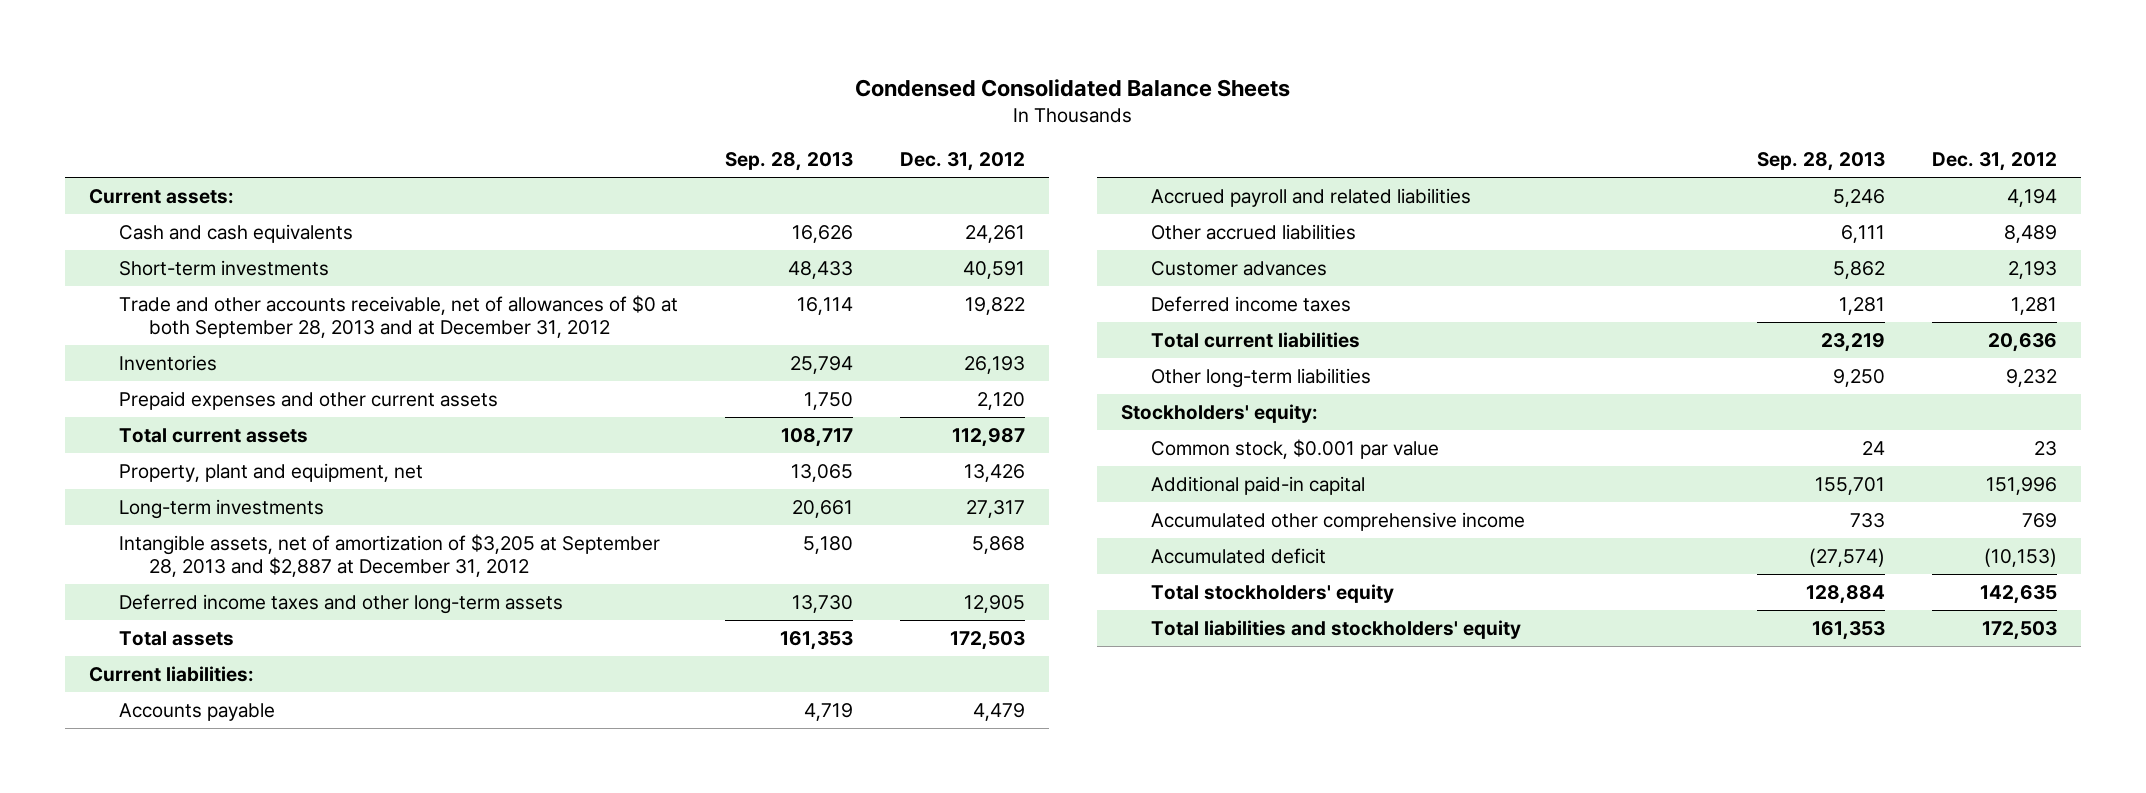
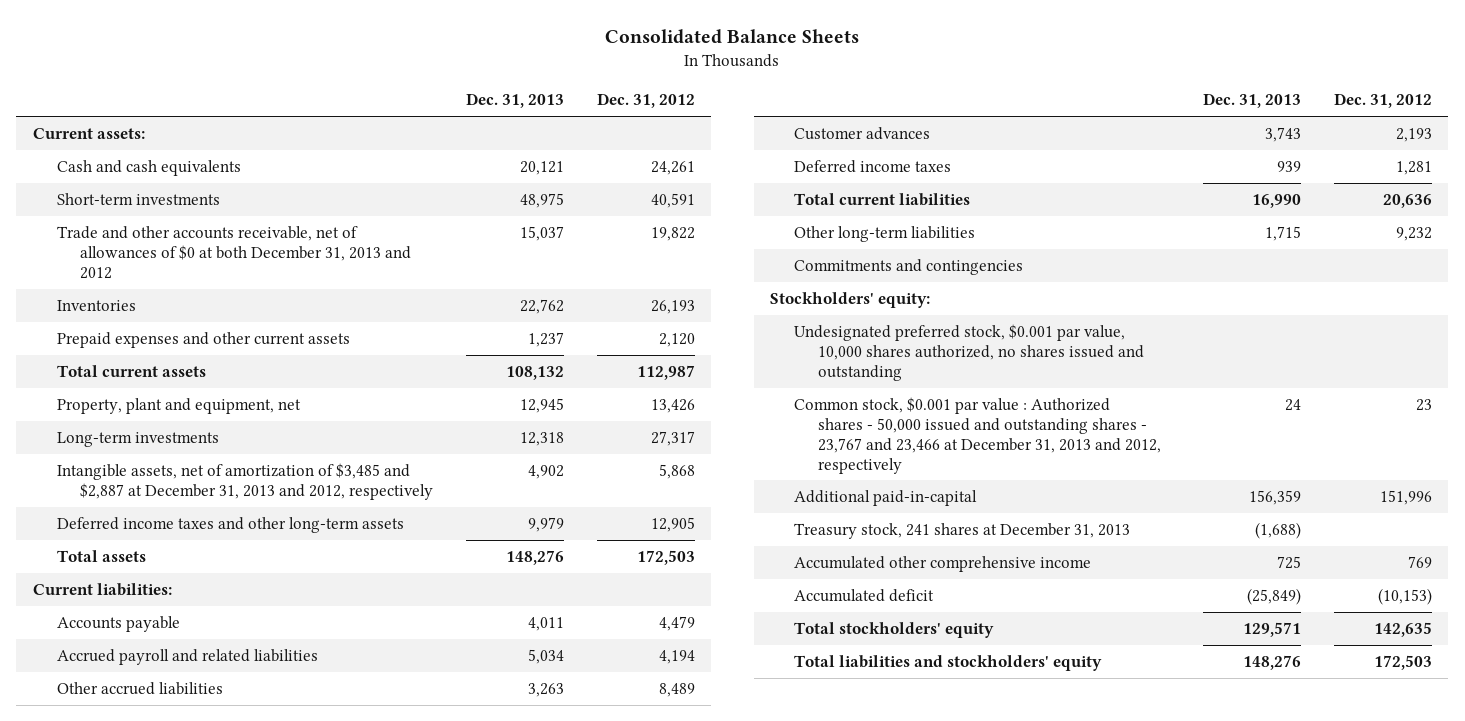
- Condensed Consolidated Balance Sheets
+ Consolidated Balance Sheets
- | Sep. 28, 2013 | Dec. 31, 2012
+ | Dec. 31, 2013 | Dec. 31, 2012
- Trade and other accounts receivable, net of allowances of $0 at both September 28, 2013 and at December 31, 2012 | 16,114 | 19,822
+ Trade and other accounts receivable, net of allowances of $0 at both December 31, 2013 and 2012 | 15,037 | 19,822
- Intangible assets, net of amortization of $3,205 at September 28, 2013 and $2,887 at December 31, 2012 | 5,180 | 5,868
+ Intangible assets, net of amortization of $3,485 and $2,887 at December 31, 2013 and 2012, respectively | 4,902 | 5,868
+ Commitments and contingencies
- Common stock, $0.001 par value | 24 | 23
- Additional paid-in capital | 155,701 | 151,996
+ Undesignated preferred stock, $0.001 par value, 10,000 shares authorized, no shares issued and outstanding
+ Common stock, $0.001 par value : Authorized shares - 50,000 issued and outstanding shares - 23,767 and 23,466 at December 31, 2013 and 2012, respectively | 24 | 23
+ Additional paid-in-capital | 156,359 | 151,996
+ Treasury stock, 241 shares at December 31, 2013 | (1,688) |

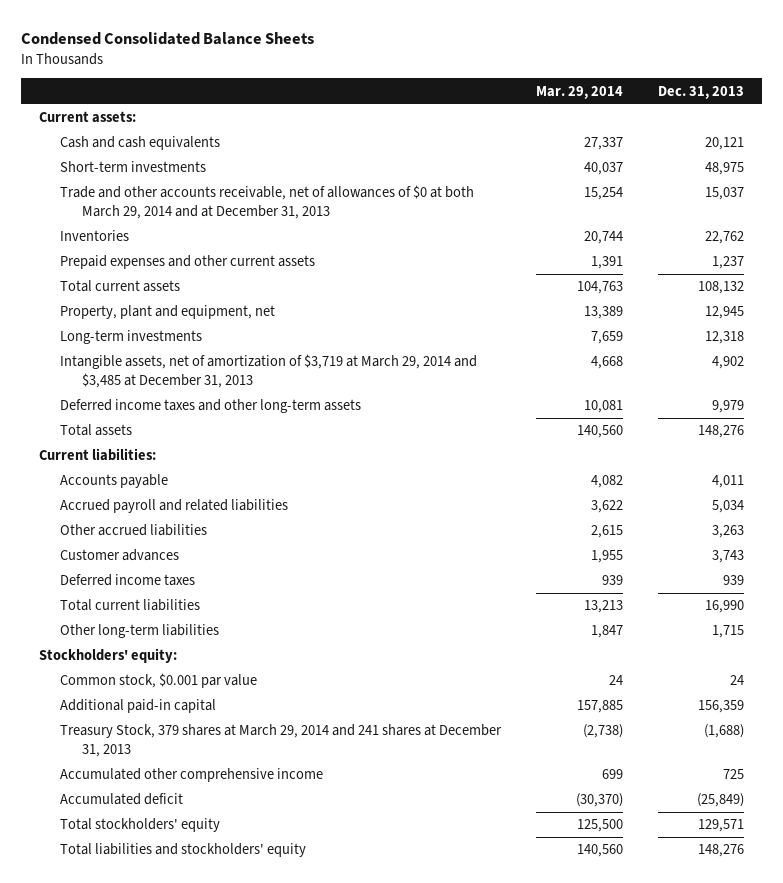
- Consolidated Balance Sheets
+ Condensed Consolidated Balance Sheets
- | Dec. 31, 2013 | Dec. 31, 2012
+ | Mar. 29, 2014 | Dec. 31, 2013
- Trade and other accounts receivable, net of allowances of $0 at both December 31, 2013 and 2012 | 15,037 | 19,822
+ Trade and other accounts receivable, net of allowances of $0 at both March 29, 2014 and at December 31, 2013 | 15,254 | 15,037
- Intangible assets, net of amortization of $3,485 and $2,887 at December 31, 2013 and 2012, respectively | 4,902 | 5,868
+ Intangible assets, net of amortization of $3,719 at March 29, 2014 and $3,485 at December 31, 2013 | 4,668 | 4,902
- Commitments and contingencies
- Undesignated preferred stock, $0.001 par value, 10,000 shares authorized, no shares issued and outstanding
- Common stock, $0.001 par value : Authorized shares - 50,000 issued and outstanding shares - 23,767 and 23,466 at December 31, 2013 and 2012, respectively | 24 | 23
- Additional paid-in-capital | 156,359 | 151,996
- Treasury stock, 241 shares at December 31, 2013 | (1,688) |
+ Common stock, $0.001 par value | 24 | 24
+ Additional paid-in capital | 157,885 | 156,359
+ Treasury Stock, 379 shares at March 29, 2014 and 241 shares at December 31, 2013 | (2,738) | (1,688)

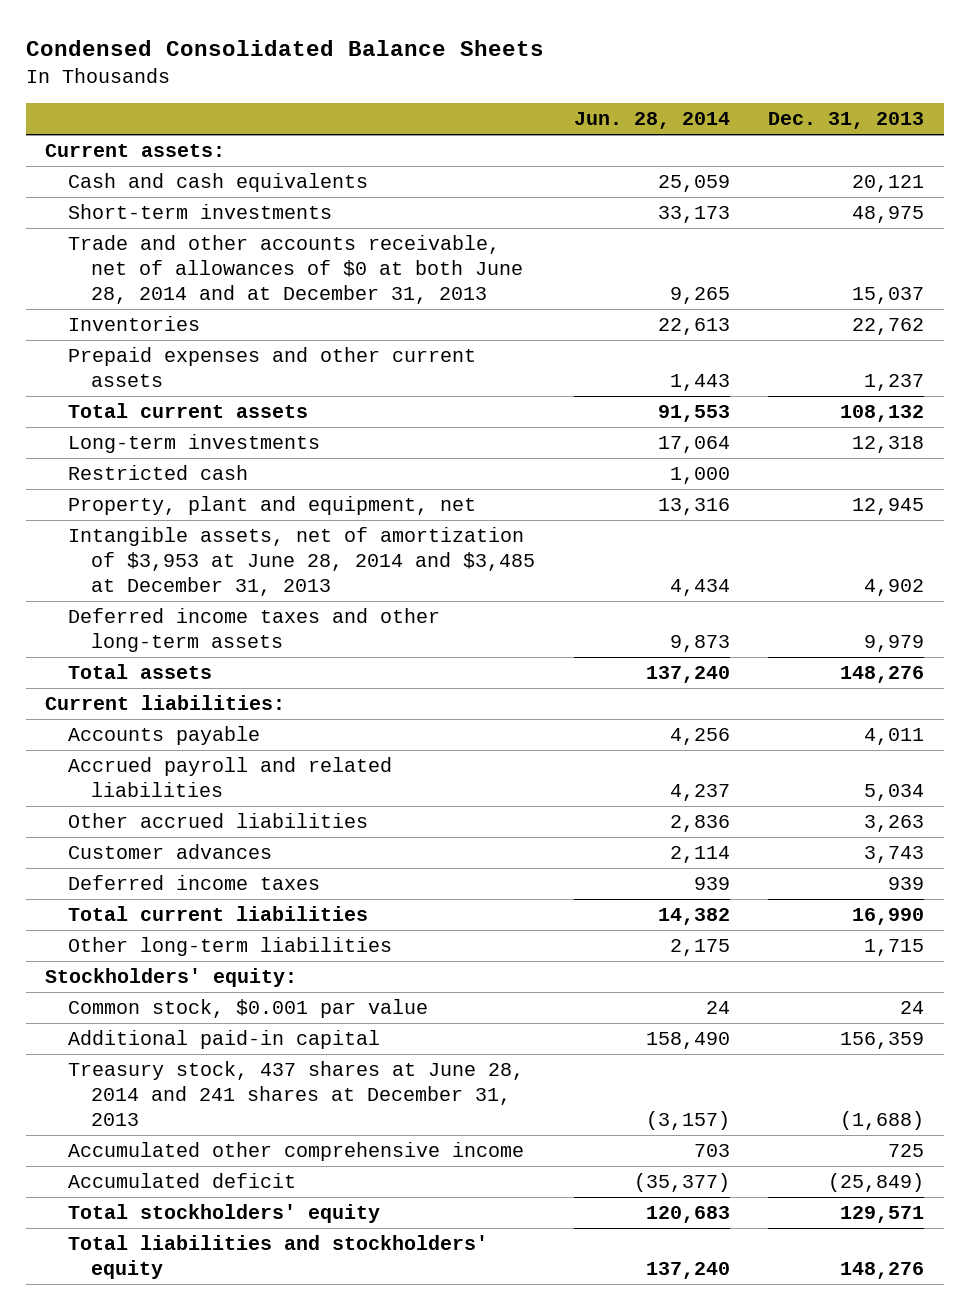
- | Mar. 29, 2014 | Dec. 31, 2013
+ | Jun. 28, 2014 | Dec. 31, 2013
- Trade and other accounts receivable, net of allowances of $0 at both March 29, 2014 and at December 31, 2013 | 15,254 | 15,037
+ Trade and other accounts receivable, net of allowances of $0 at both June 28, 2014 and at December 31, 2013 | 9,265 | 15,037
- Intangible assets, net of amortization of $3,719 at March 29, 2014 and $3,485 at December 31, 2013 | 4,668 | 4,902
+ Restricted cash | 1,000 |
moved down: Property, plant and equipment, net | 13,316 | 12,945
+ Intangible assets, net of amortization of $3,953 at June 28, 2014 and $3,485 at December 31, 2013 | 4,434 | 4,902
- Treasury Stock, 379 shares at March 29, 2014 and 241 shares at December 31, 2013 | (2,738) | (1,688)
+ Treasury stock, 437 shares at June 28, 2014 and 241 shares at December 31, 2013 | (3,157) | (1,688)

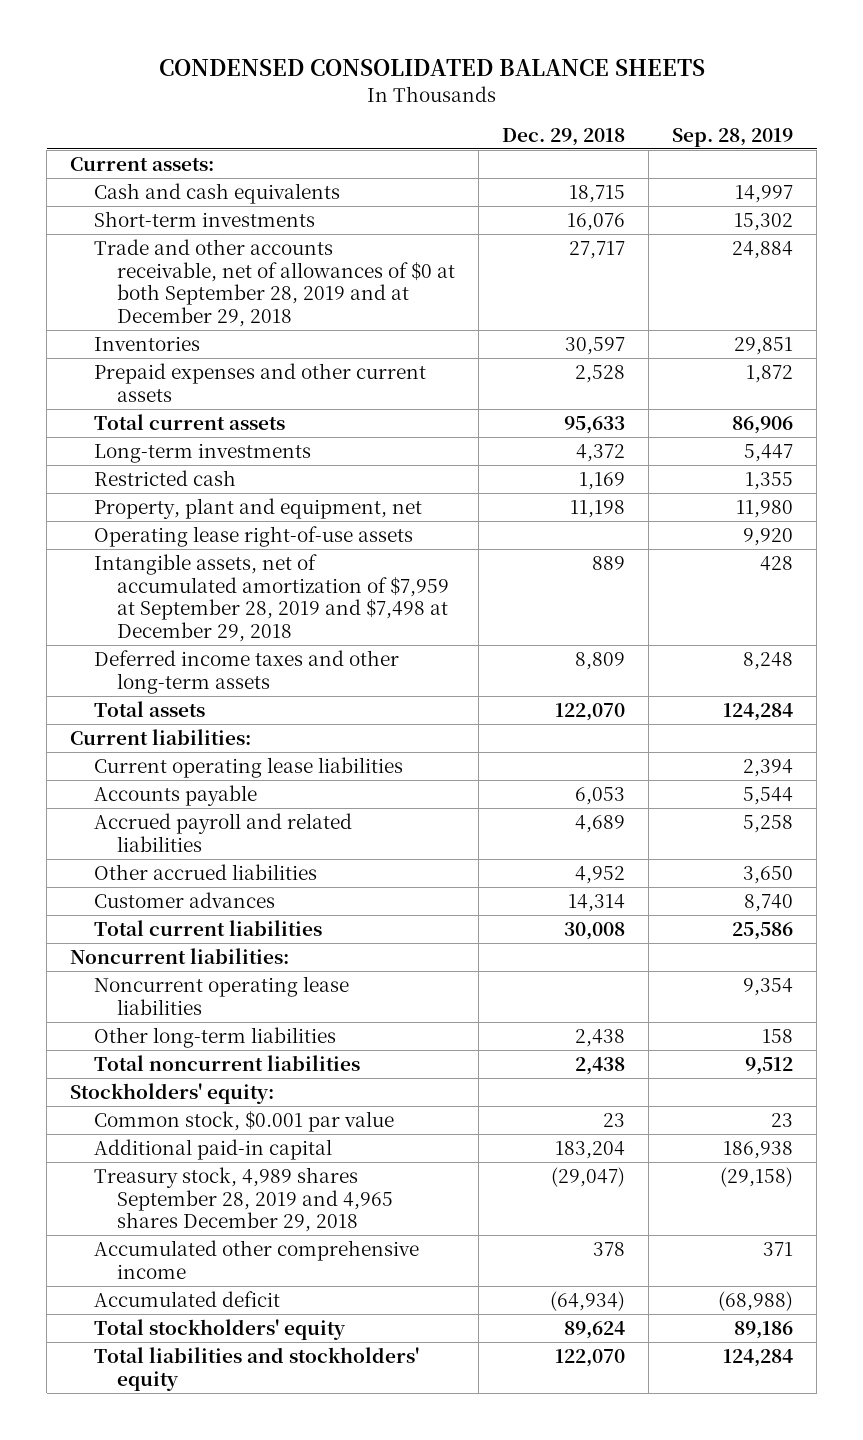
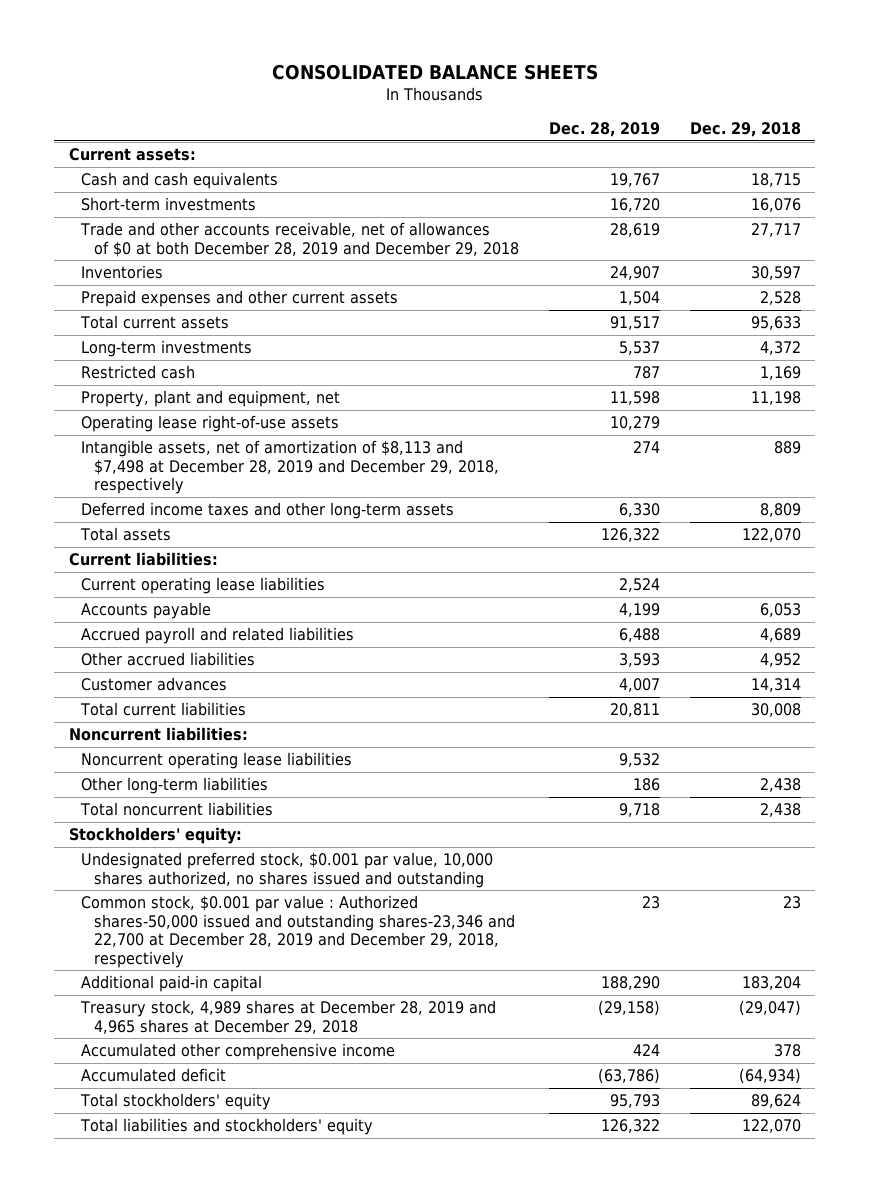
- CONDENSED CONSOLIDATED BALANCE SHEETS
+ CONSOLIDATED BALANCE SHEETS
- | Dec. 29, 2018 | Sep. 28, 2019
+ | Dec. 28, 2019 | Dec. 29, 2018
- Trade and other accounts receivable, net of allowances of $0 at both September 28, 2019 and at December 29, 2018 | 27,717 | 24,884
+ Trade and other accounts receivable, net of allowances of $0 at both December 28, 2019 and December 29, 2018 | 28,619 | 27,717
- Intangible assets, net of accumulated amortization of $7,959 at September 28, 2019 and $7,498 at December 29, 2018 | 889 | 428
+ Intangible assets, net of amortization of $8,113 and $7,498 at December 28, 2019 and December 29, 2018, respectively | 274 | 889
- Common stock, $0.001 par value | 23 | 23
+ Undesignated preferred stock, $0.001 par value, 10,000 shares authorized, no shares issued and outstanding
+ Common stock, $0.001 par value : Authorized shares-50,000 issued and outstanding shares-23,346 and 22,700 at December 28, 2019 and December 29, 2018, respectively | 23 | 23
- Treasury stock, 4,989 shares September 28, 2019 and 4,965 shares December 29, 2018 | (29,047) | (29,158)
+ Treasury stock, 4,989 shares at December 28, 2019 and 4,965 shares at December 29, 2018 | (29,158) | (29,047)

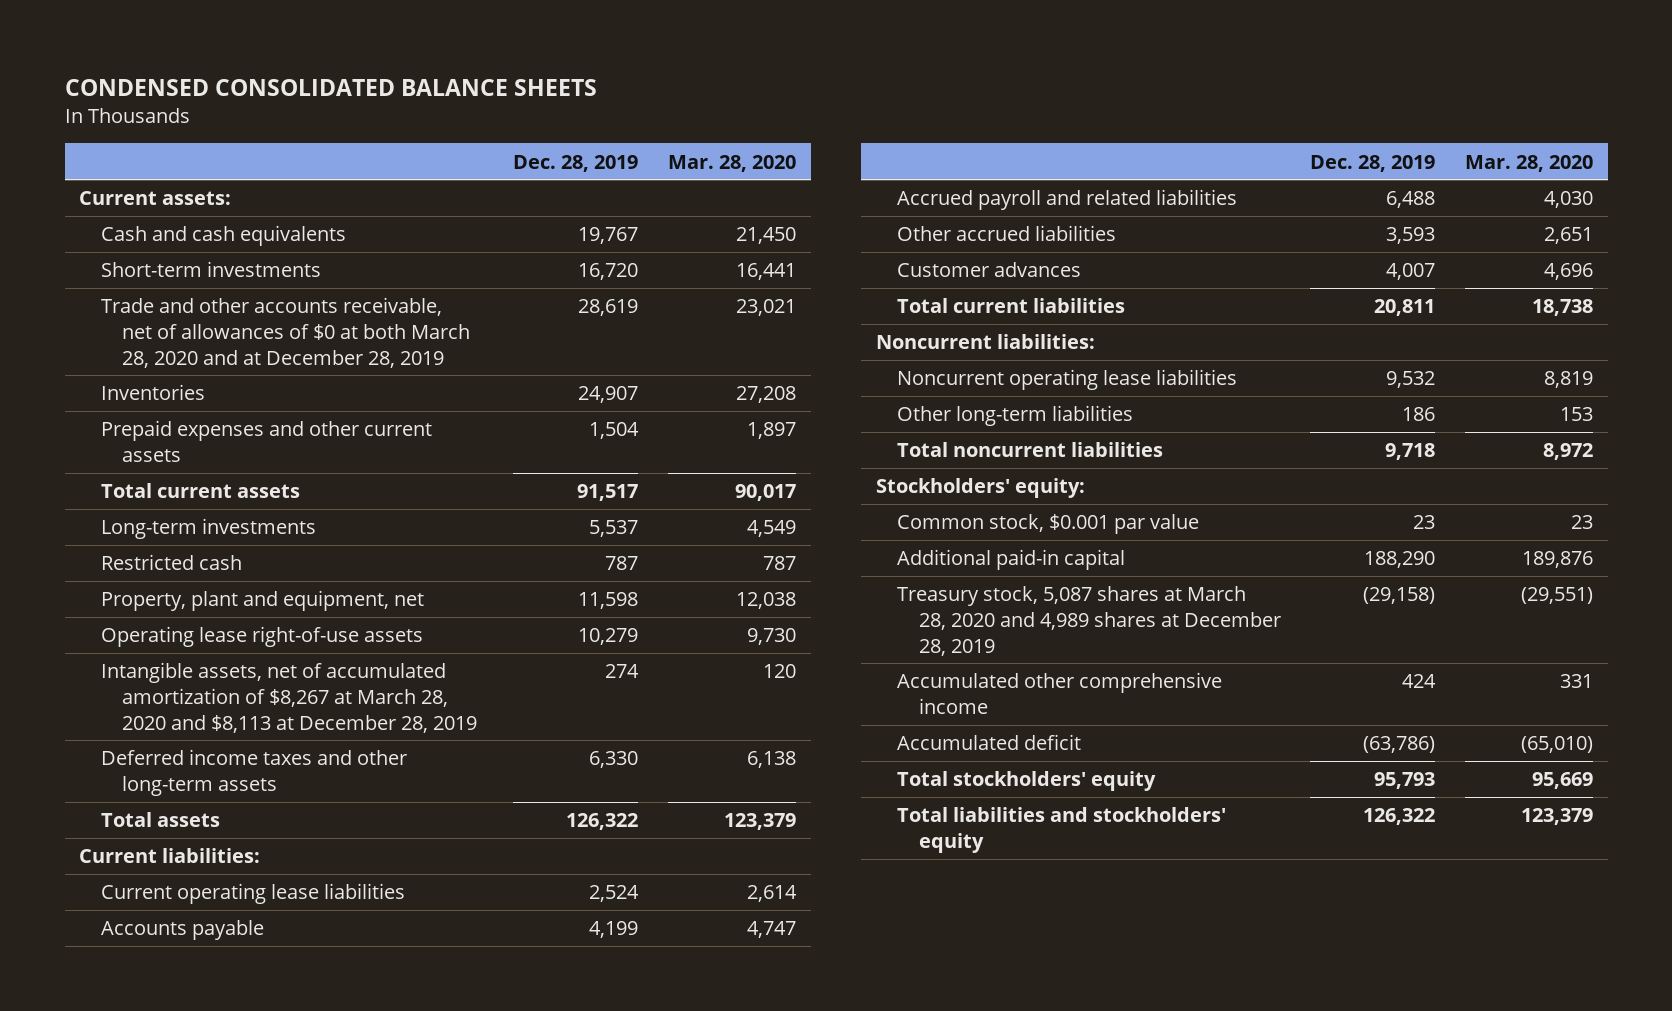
- CONSOLIDATED BALANCE SHEETS
+ CONDENSED CONSOLIDATED BALANCE SHEETS
- | Dec. 28, 2019 | Dec. 29, 2018
+ | Dec. 28, 2019 | Mar. 28, 2020
- Trade and other accounts receivable, net of allowances of $0 at both December 28, 2019 and December 29, 2018 | 28,619 | 27,717
+ Trade and other accounts receivable, net of allowances of $0 at both March 28, 2020 and at December 28, 2019 | 28,619 | 23,021
- Intangible assets, net of amortization of $8,113 and $7,498 at December 28, 2019 and December 29, 2018, respectively | 274 | 889
+ Intangible assets, net of accumulated amortization of $8,267 at March 28, 2020 and $8,113 at December 28, 2019 | 274 | 120
- Undesignated preferred stock, $0.001 par value, 10,000 shares authorized, no shares issued and outstanding
- Common stock, $0.001 par value : Authorized shares-50,000 issued and outstanding shares-23,346 and 22,700 at December 28, 2019 and December 29, 2018, respectively | 23 | 23
+ Common stock, $0.001 par value | 23 | 23
- Treasury stock, 4,989 shares at December 28, 2019 and 4,965 shares at December 29, 2018 | (29,158) | (29,047)
+ Treasury stock, 5,087 shares at March 28, 2020 and 4,989 shares at December 28, 2019 | (29,158) | (29,551)

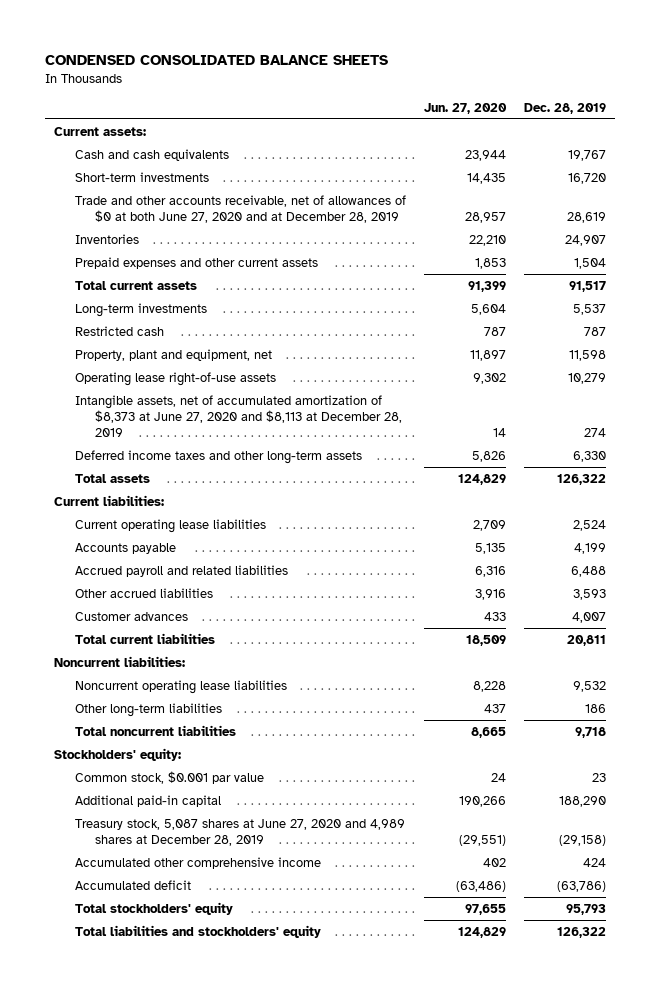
- | Dec. 28, 2019 | Mar. 28, 2020
+ | Jun. 27, 2020 | Dec. 28, 2019
- Trade and other accounts receivable, net of allowances of $0 at both March 28, 2020 and at December 28, 2019 | 28,619 | 23,021
+ Trade and other accounts receivable, net of allowances of $0 at both June 27, 2020 and at December 28, 2019 | 28,957 | 28,619
- Intangible assets, net of accumulated amortization of $8,267 at March 28, 2020 and $8,113 at December 28, 2019 | 274 | 120
+ Intangible assets, net of accumulated amortization of $8,373 at June 27, 2020 and $8,113 at December 28, 2019 | 14 | 274
- Treasury stock, 5,087 shares at March 28, 2020 and 4,989 shares at December 28, 2019 | (29,158) | (29,551)
+ Treasury stock, 5,087 shares at June 27, 2020 and 4,989 shares at December 28, 2019 | (29,551) | (29,158)

